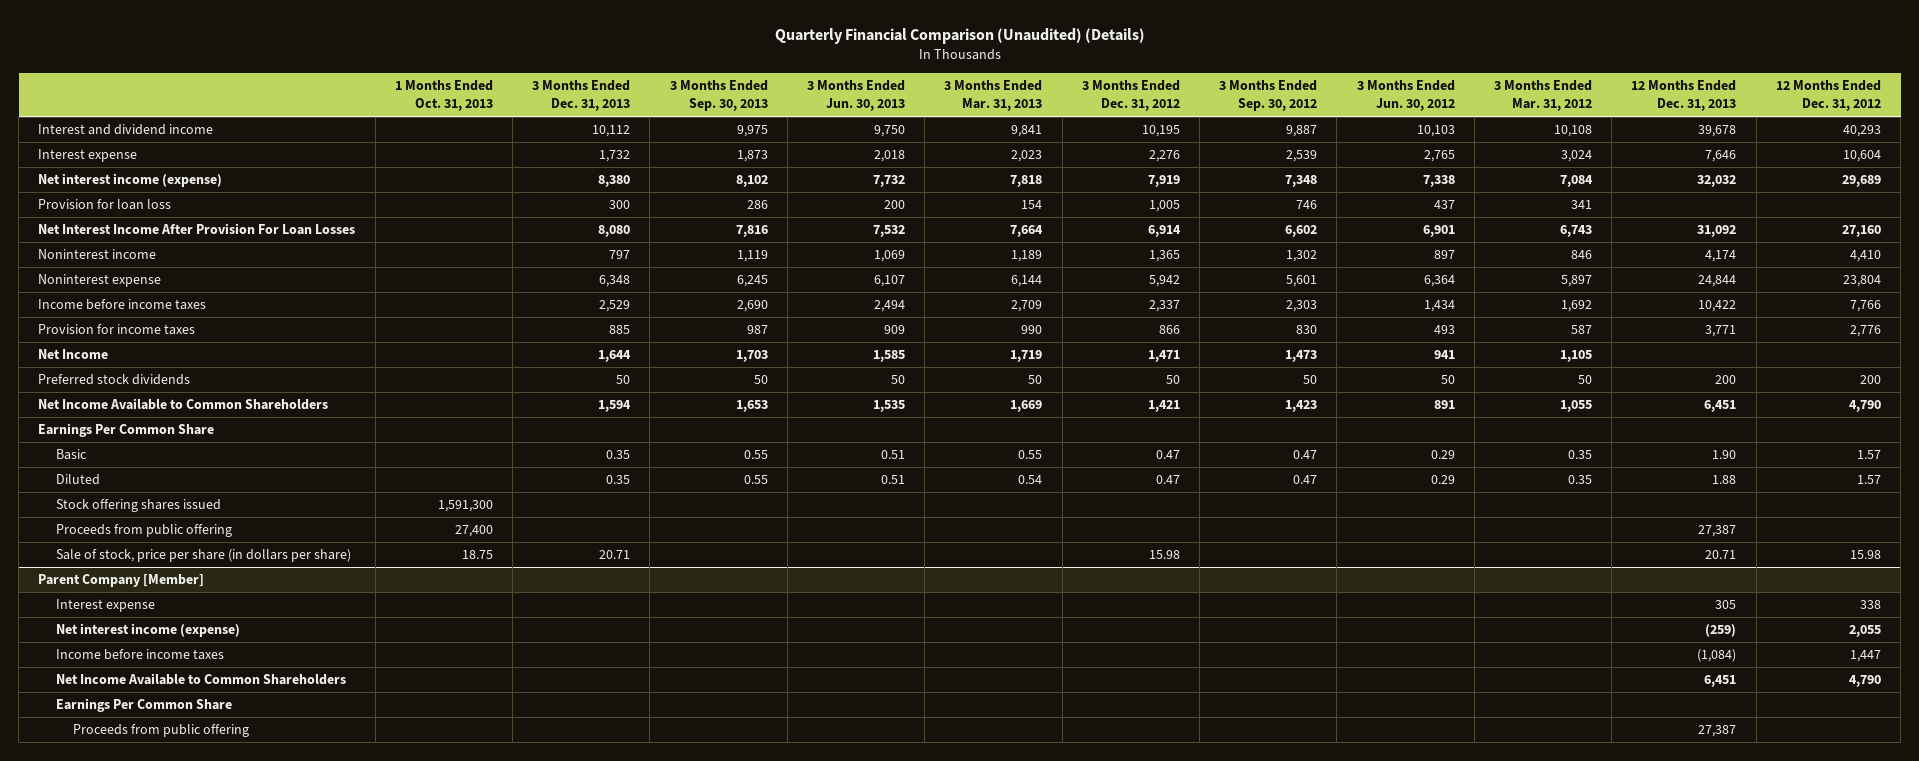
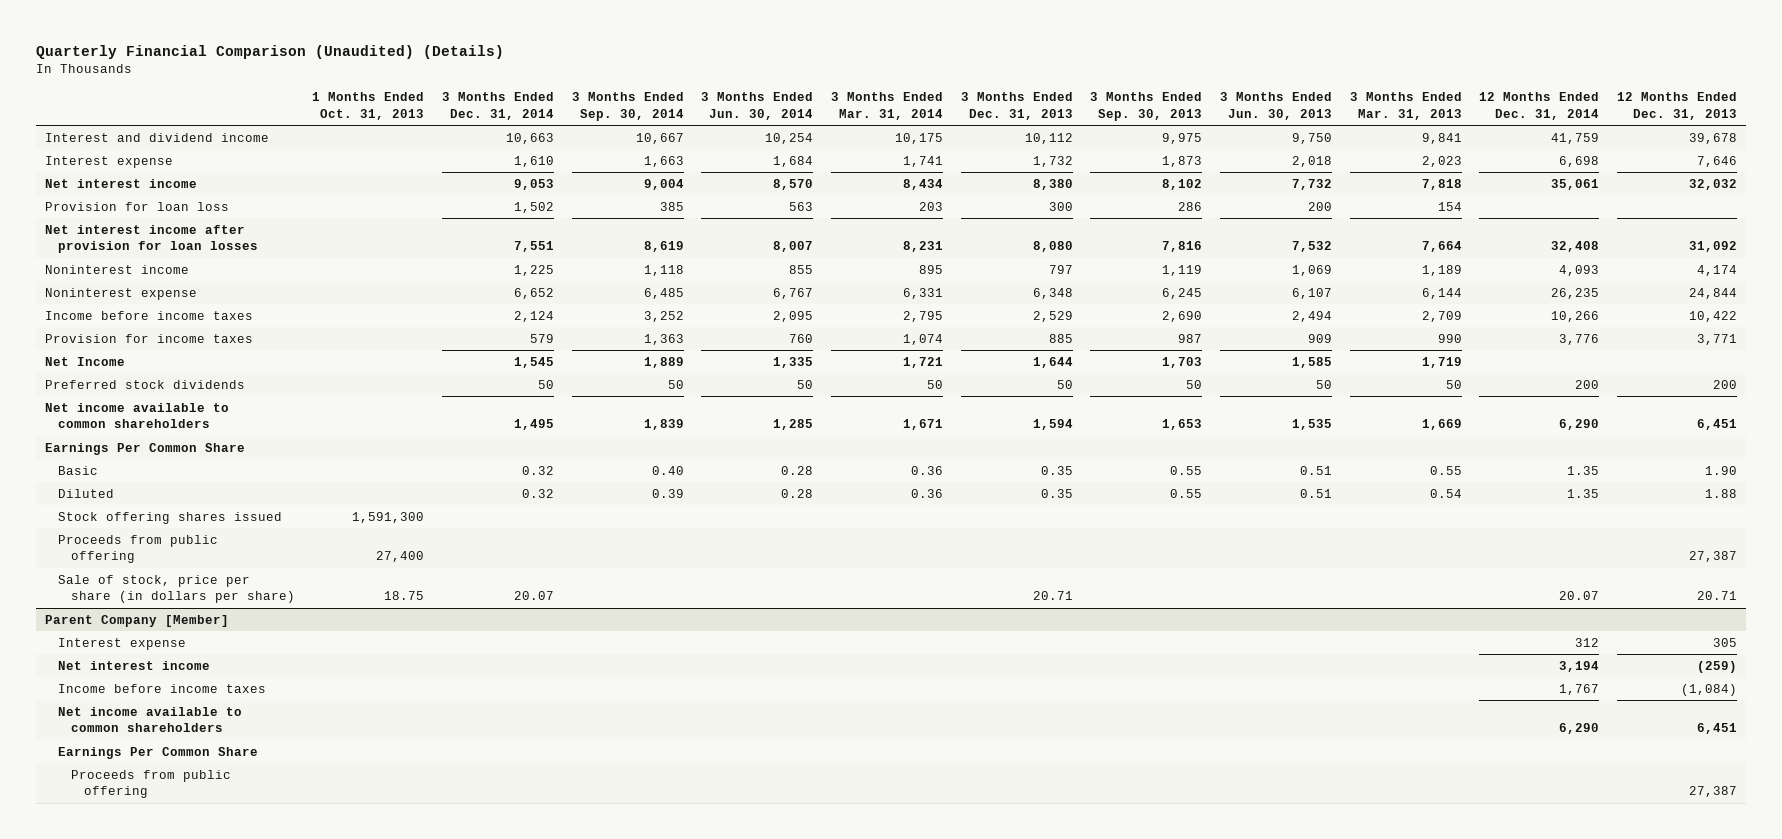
- | 1 Months Ended Oct. 31, 2013 | 3 Months Ended Dec. 31, 2013 | 3 Months Ended Sep. 30, 2013 | 3 Months Ended Jun. 30, 2013 | 3 Months Ended Mar. 31, 2013 | 3 Months Ended Dec. 31, 2012 | 3 Months Ended Sep. 30, 2012 | 3 Months Ended Jun. 30, 2012 | 3 Months Ended Mar. 31, 2012 | 12 Months Ended Dec. 31, 2013 | 12 Months Ended Dec. 31, 2012
+ | 1 Months Ended Oct. 31, 2013 | 3 Months Ended Dec. 31, 2014 | 3 Months Ended Sep. 30, 2014 | 3 Months Ended Jun. 30, 2014 | 3 Months Ended Mar. 31, 2014 | 3 Months Ended Dec. 31, 2013 | 3 Months Ended Sep. 30, 2013 | 3 Months Ended Jun. 30, 2013 | 3 Months Ended Mar. 31, 2013 | 12 Months Ended Dec. 31, 2014 | 12 Months Ended Dec. 31, 2013
- Net interest income (expense) | | 8,380 | 8,102 | 7,732 | 7,818 | 7,919 | 7,348 | 7,338 | 7,084 | 32,032 | 29,689
+ Net interest income | | 9,053 | 9,004 | 8,570 | 8,434 | 8,380 | 8,102 | 7,732 | 7,818 | 35,061 | 32,032
- Net Interest Income After Provision For Loan Losses | | 8,080 | 7,816 | 7,532 | 7,664 | 6,914 | 6,602 | 6,901 | 6,743 | 31,092 | 27,160
+ Net interest income after provision for loan losses | | 7,551 | 8,619 | 8,007 | 8,231 | 8,080 | 7,816 | 7,532 | 7,664 | 32,408 | 31,092
- Net Income Available to Common Shareholders | | 1,594 | 1,653 | 1,535 | 1,669 | 1,421 | 1,423 | 891 | 1,055 | 6,451 | 4,790
+ Net income available to common shareholders | | 1,495 | 1,839 | 1,285 | 1,671 | 1,594 | 1,653 | 1,535 | 1,669 | 6,290 | 6,451
@ Parent Company [Member]
- Net interest income (expense) | | | | | | | | | | (259) | 2,055
+ Net interest income | | | | | | | | | | 3,194 | (259)
- Net Income Available to Common Shareholders | | | | | | | | | | 6,451 | 4,790
+ Net income available to common shareholders | | | | | | | | | | 6,290 | 6,451

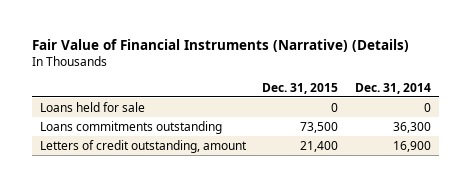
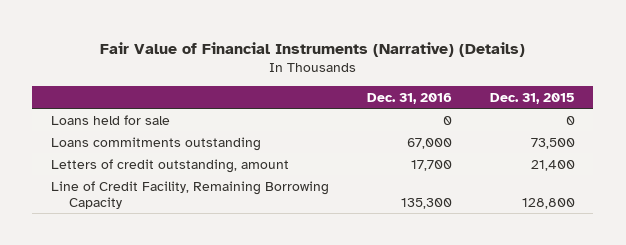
- | Dec. 31, 2015 | Dec. 31, 2014
+ | Dec. 31, 2016 | Dec. 31, 2015
+ Line of Credit Facility, Remaining Borrowing Capacity | 135,300 | 128,800

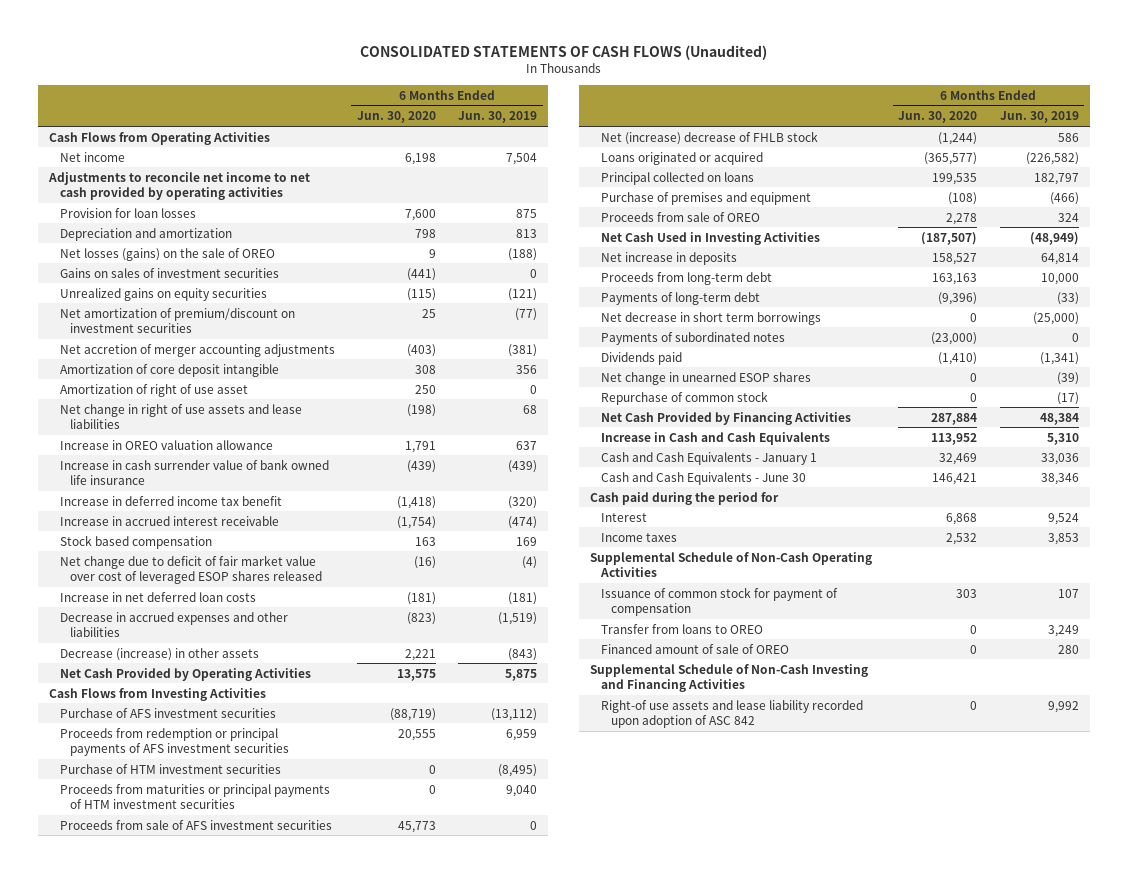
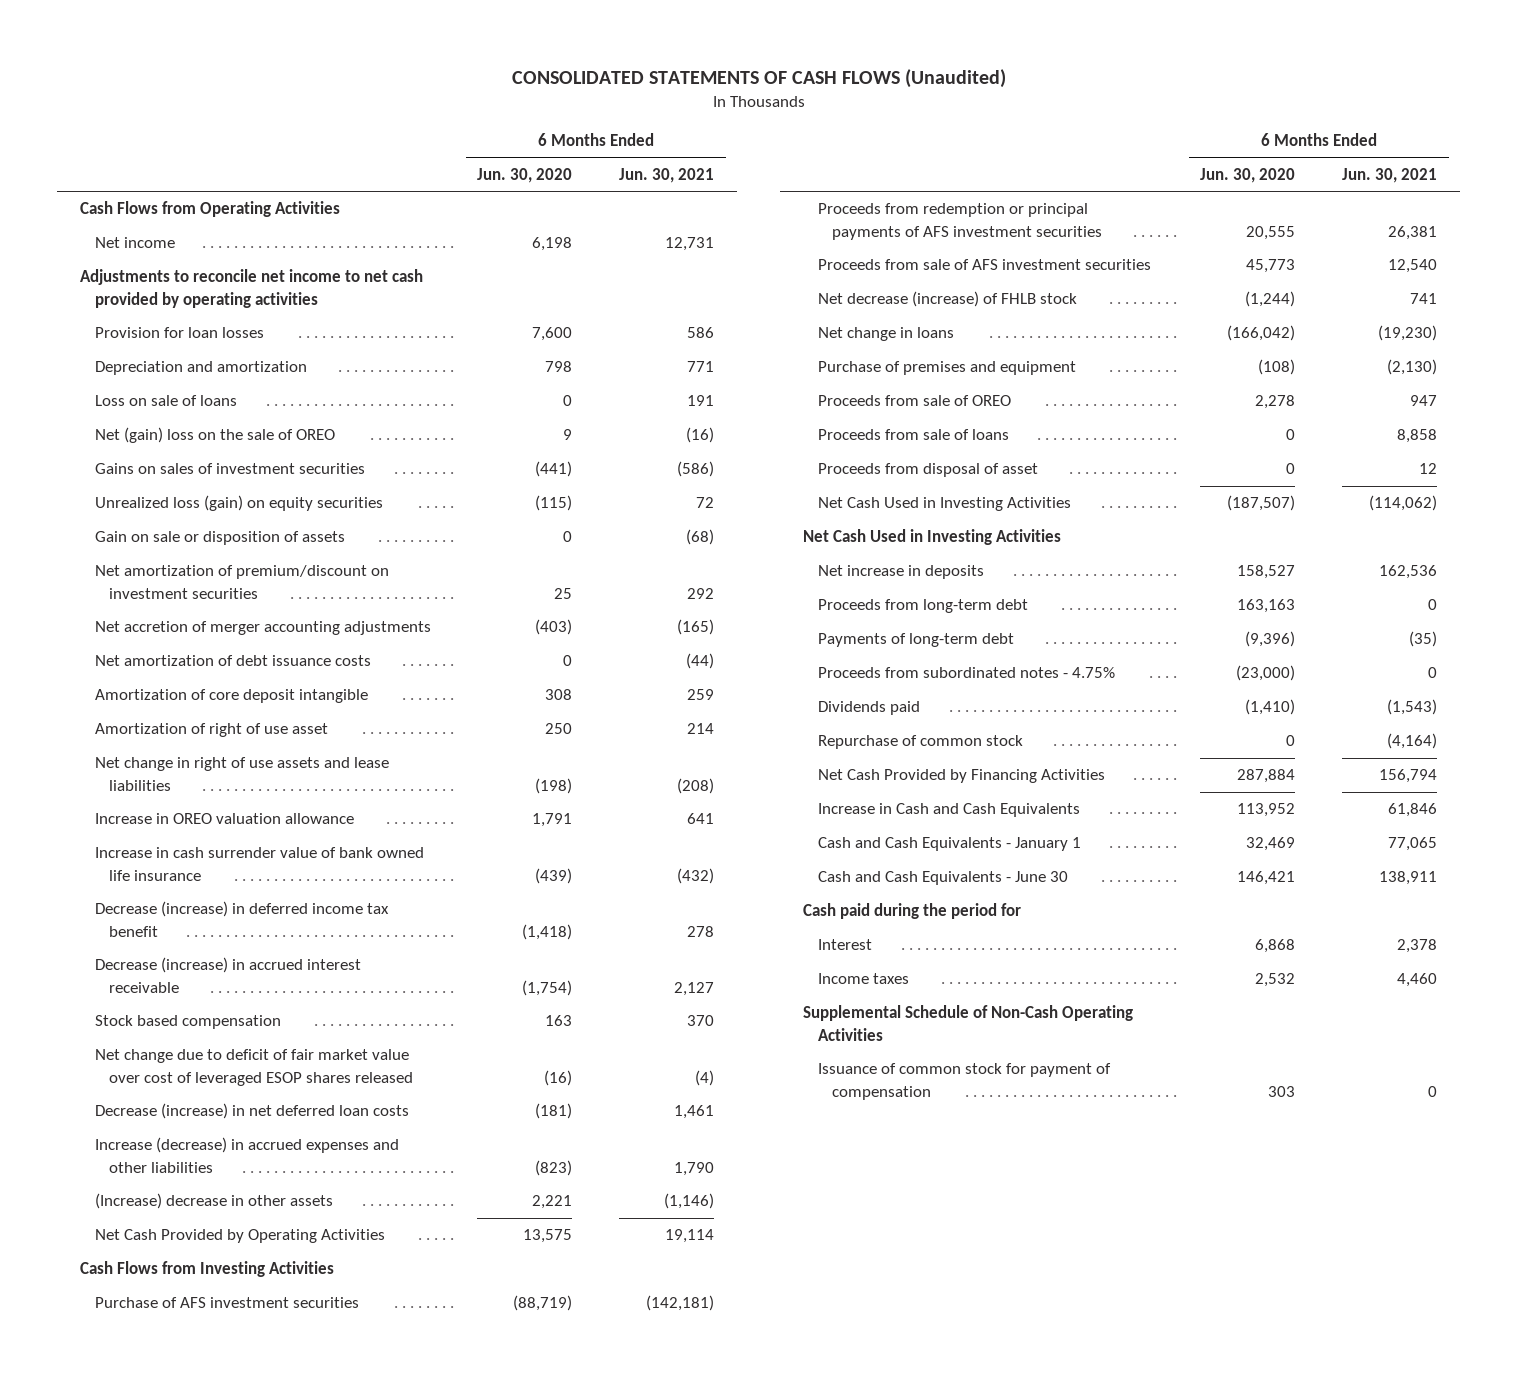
- | 6 Months Ended Jun. 30, 2020 | 6 Months Ended Jun. 30, 2019
+ | 6 Months Ended Jun. 30, 2020 | 6 Months Ended Jun. 30, 2021
- Net losses (gains) on the sale of OREO | 9 | (188)
+ Loss on sale of loans | 0 | 191
+ Net (gain) loss on the sale of OREO | 9 | (16)
- Unrealized gains on equity securities | (115) | (121)
+ Unrealized loss (gain) on equity securities | (115) | 72
+ Gain on sale or disposition of assets | 0 | (68)
+ Net amortization of debt issuance costs | 0 | (44)
- Increase in deferred income tax benefit | (1,418) | (320)
- Increase in accrued interest receivable | (1,754) | (474)
+ Decrease (increase) in deferred income tax benefit | (1,418) | 278
+ Decrease (increase) in accrued interest receivable | (1,754) | 2,127
- Increase in net deferred loan costs | (181) | (181)
- Decrease in accrued expenses and other liabilities | (823) | (1,519)
- Decrease (increase) in other assets | 2,221 | (843)
+ Decrease (increase) in net deferred loan costs | (181) | 1,461
+ Increase (decrease) in accrued expenses and other liabilities | (823) | 1,790
+ (Increase) decrease in other assets | 2,221 | (1,146)
- Purchase of HTM investment securities | 0 | (8,495)
- Proceeds from maturities or principal payments of HTM investment securities | 0 | 9,040
- Net (increase) decrease of FHLB stock | (1,244) | 586
- Loans originated or acquired | (365,577) | (226,582)
- Principal collected on loans | 199,535 | 182,797
+ Net decrease (increase) of FHLB stock | (1,244) | 741
+ Net change in loans | (166,042) | (19,230)
+ Proceeds from sale of loans | 0 | 8,858
+ Proceeds from disposal of asset | 0 | 12
+ Net Cash Used in Investing Activities
- Net decrease in short term borrowings | 0 | (25,000)
- Payments of subordinated notes | (23,000) | 0
+ Proceeds from subordinated notes - 4.75% | (23,000) | 0
- Net change in unearned ESOP shares | 0 | (39)
- Transfer from loans to OREO | 0 | 3,249
- Financed amount of sale of OREO | 0 | 280
- Supplemental Schedule of Non-Cash Investing and Financing Activities
- Right-of use assets and lease liability recorded upon adoption of ASC 842 | 0 | 9,992

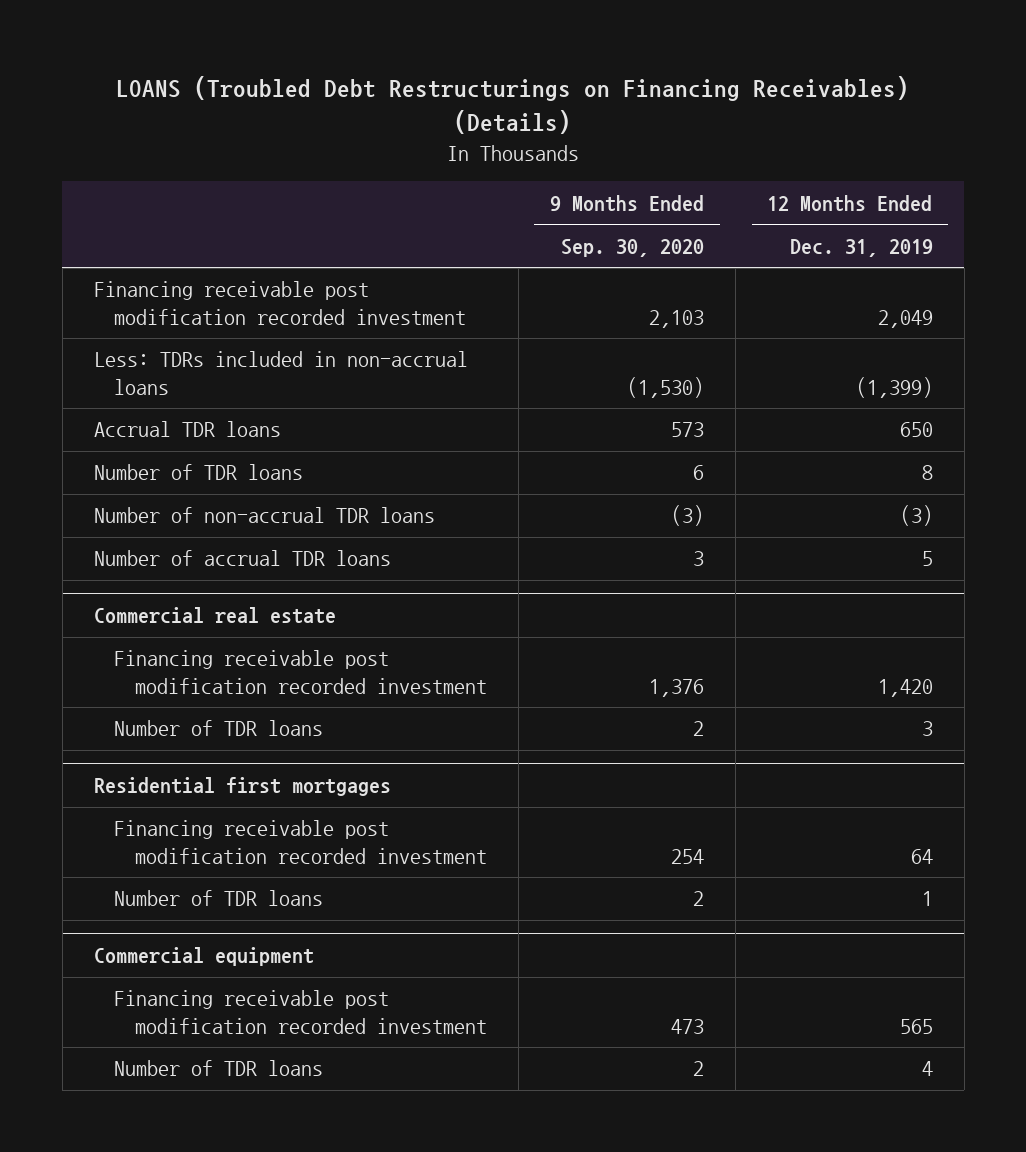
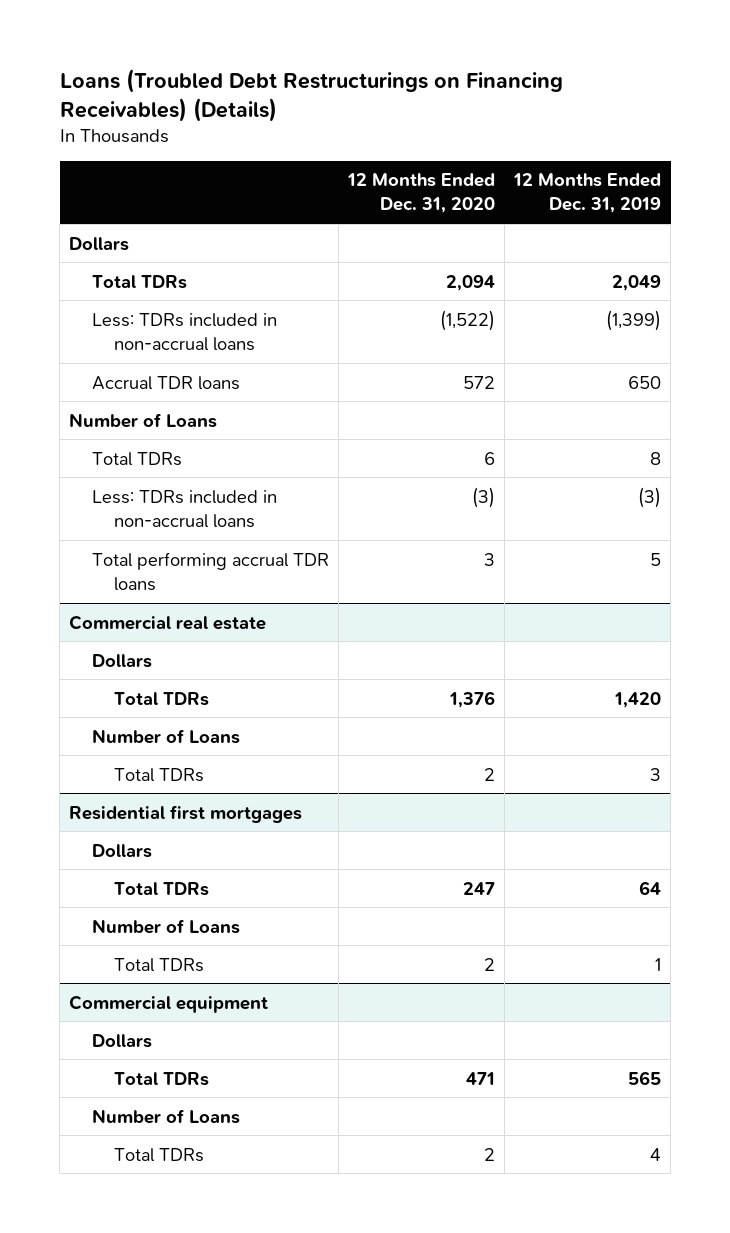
- LOANS (Troubled Debt Restructurings on Financing Receivables) (Details)
+ Loans (Troubled Debt Restructurings on Financing Receivables) (Details)
- | 9 Months Ended Sep. 30, 2020 | 12 Months Ended Dec. 31, 2019
+ | 12 Months Ended Dec. 31, 2020 | 12 Months Ended Dec. 31, 2019
- Financing receivable post modification recorded investment | 2,103 | 2,049
+ Dollars
+ Total TDRs | 2,094 | 2,049
- Number of TDR loans | 6 | 8
- Number of non-accrual TDR loans | (3) | (3)
- Number of accrual TDR loans | 3 | 5
+ Number of Loans
+ Total TDRs | 6 | 8
+ Less: TDRs included in non-accrual loans | (3) | (3)
+ Total performing accrual TDR loans | 3 | 5
@ Commercial real estate
- Financing receivable post modification recorded investment | 1,376 | 1,420
- Number of TDR loans | 2 | 3
+ Dollars
+ Total TDRs | 1,376 | 1,420
+ Number of Loans
+ Total TDRs | 2 | 3
@ Residential first mortgages
- Financing receivable post modification recorded investment | 254 | 64
- Number of TDR loans | 2 | 1
+ Dollars
+ Total TDRs | 247 | 64
+ Number of Loans
+ Total TDRs | 2 | 1
@ Commercial equipment
- Financing receivable post modification recorded investment | 473 | 565
- Number of TDR loans | 2 | 4
+ Dollars
+ Total TDRs | 471 | 565
+ Number of Loans
+ Total TDRs | 2 | 4

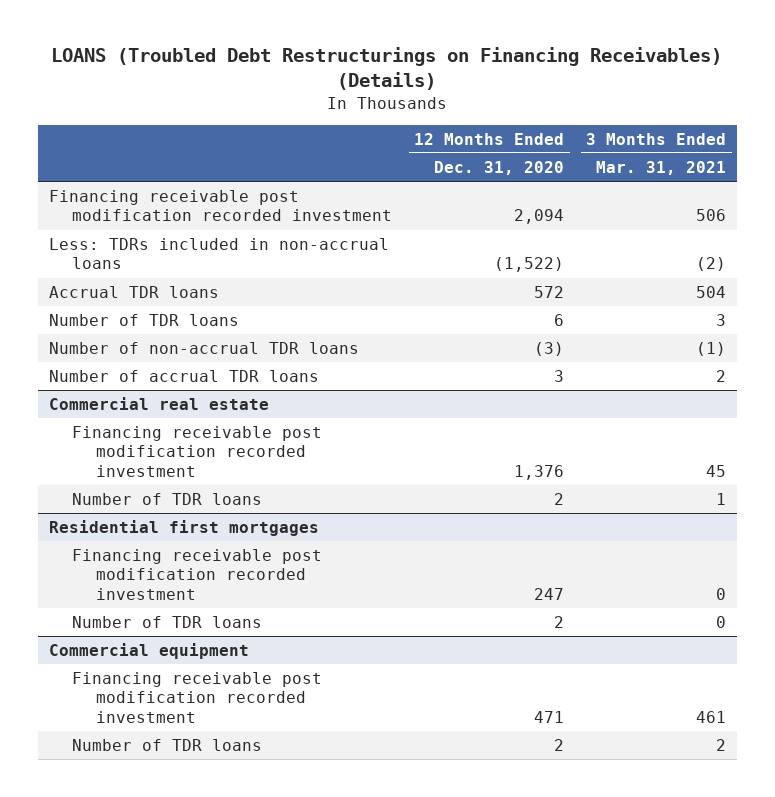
- Loans (Troubled Debt Restructurings on Financing Receivables) (Details)
+ LOANS (Troubled Debt Restructurings on Financing Receivables) (Details)
- | 12 Months Ended Dec. 31, 2020 | 12 Months Ended Dec. 31, 2019
+ | 12 Months Ended Dec. 31, 2020 | 3 Months Ended Mar. 31, 2021
- Dollars
- Total TDRs | 2,094 | 2,049
+ Financing receivable post modification recorded investment | 2,094 | 506
- Number of Loans
- Total TDRs | 6 | 8
- Less: TDRs included in non-accrual loans | (3) | (3)
- Total performing accrual TDR loans | 3 | 5
+ Number of TDR loans | 6 | 3
+ Number of non-accrual TDR loans | (3) | (1)
+ Number of accrual TDR loans | 3 | 2
@ Commercial real estate
- Dollars
- Total TDRs | 1,376 | 1,420
- Number of Loans
- Total TDRs | 2 | 3
+ Financing receivable post modification recorded investment | 1,376 | 45
+ Number of TDR loans | 2 | 1
@ Residential first mortgages
- Dollars
- Total TDRs | 247 | 64
- Number of Loans
- Total TDRs | 2 | 1
+ Financing receivable post modification recorded investment | 247 | 0
+ Number of TDR loans | 2 | 0
@ Commercial equipment
- Dollars
- Total TDRs | 471 | 565
- Number of Loans
- Total TDRs | 2 | 4
+ Financing receivable post modification recorded investment | 471 | 461
+ Number of TDR loans | 2 | 2

